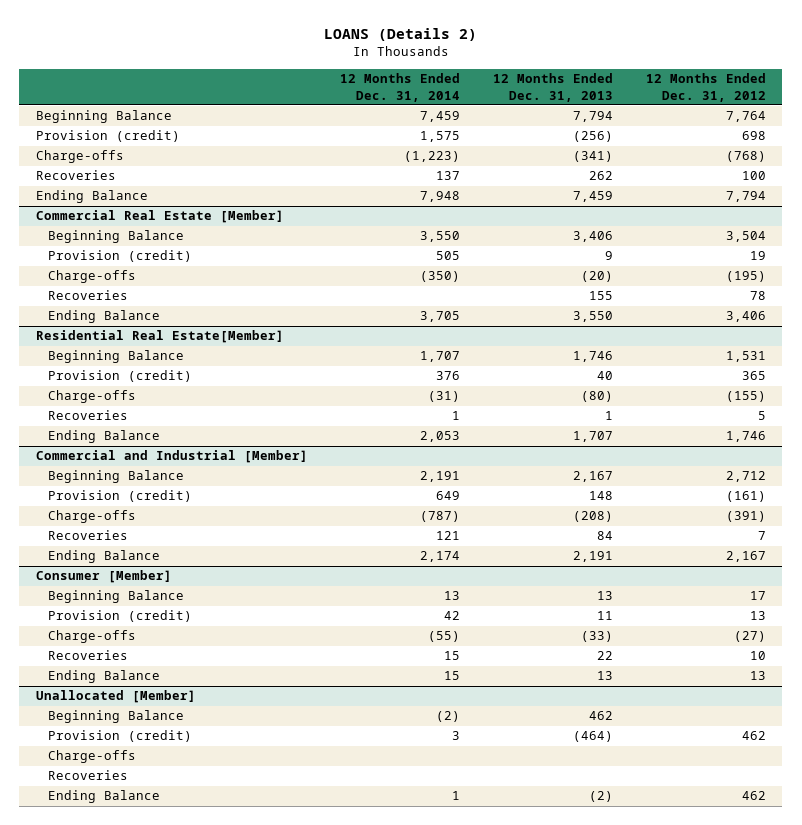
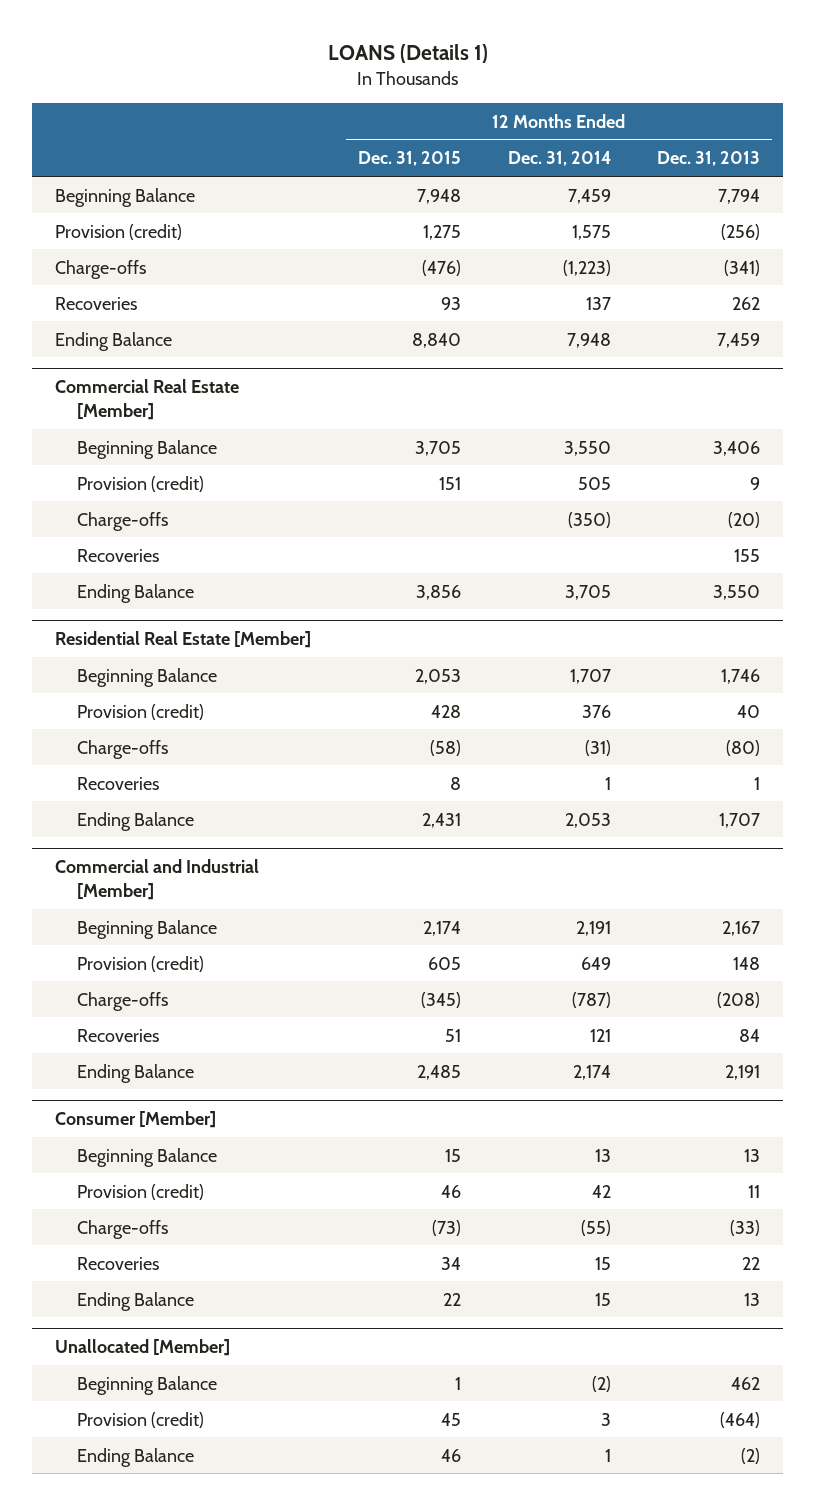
- LOANS (Details 2)
+ LOANS (Details 1)
- | 12 Months Ended Dec. 31, 2014 | 12 Months Ended Dec. 31, 2013 | 12 Months Ended Dec. 31, 2012
+ | 12 Months Ended Dec. 31, 2015 | 12 Months Ended Dec. 31, 2014 | 12 Months Ended Dec. 31, 2013
- Residential Real Estate[Member]
+ Residential Real Estate [Member]
@ Unallocated [Member]
- Charge-offs
- Recoveries

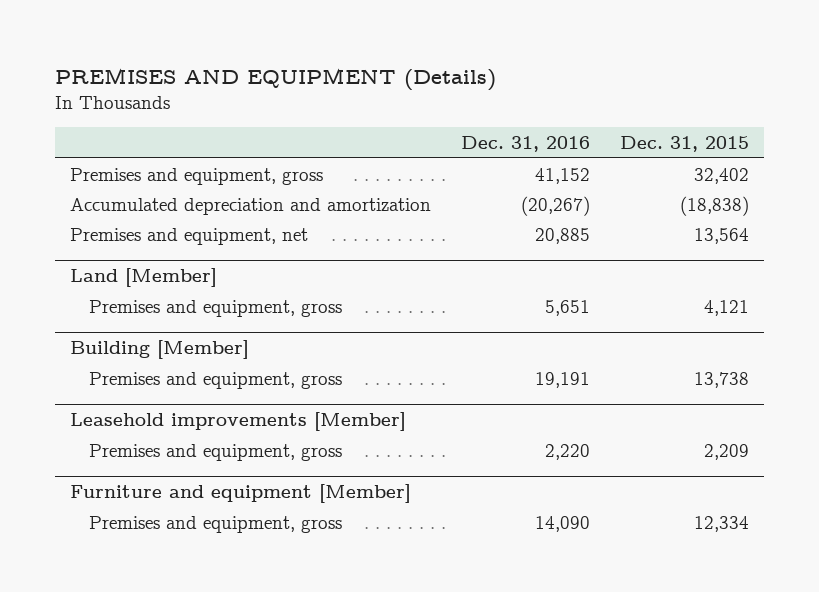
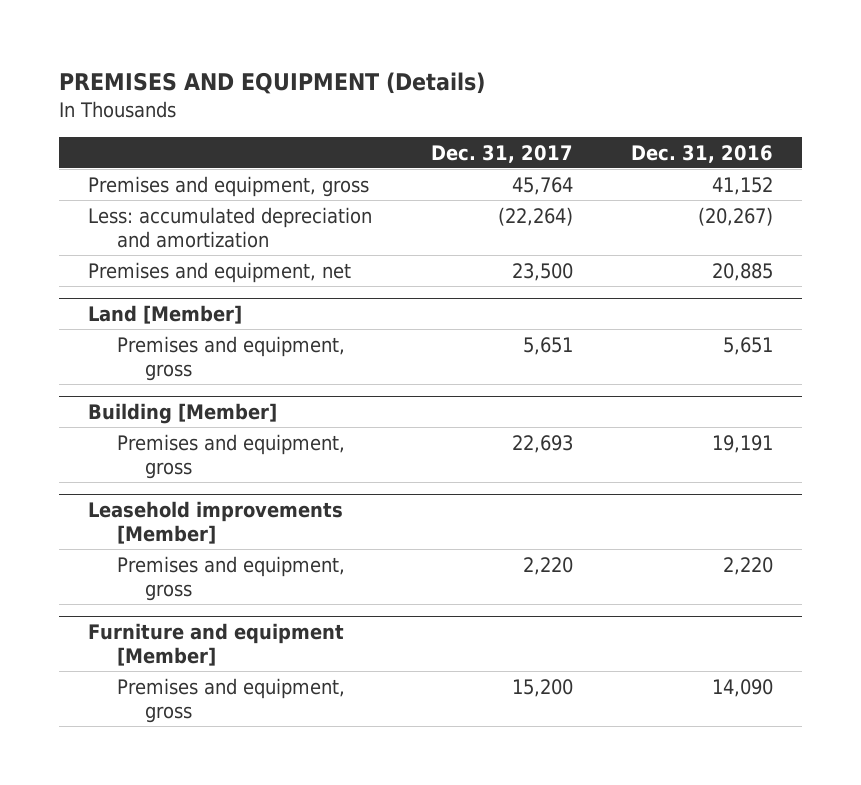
- | Dec. 31, 2016 | Dec. 31, 2015
+ | Dec. 31, 2017 | Dec. 31, 2016
- Accumulated depreciation and amortization | (20,267) | (18,838)
+ Less: accumulated depreciation and amortization | (22,264) | (20,267)

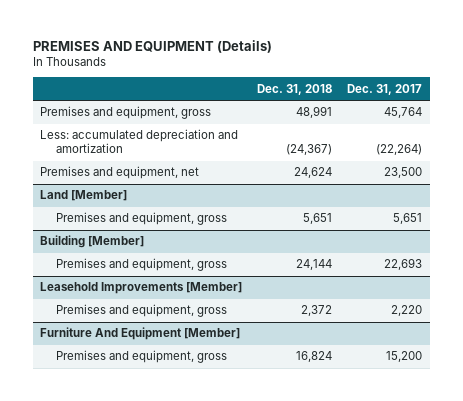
- | Dec. 31, 2017 | Dec. 31, 2016
+ | Dec. 31, 2018 | Dec. 31, 2017
- Leasehold improvements [Member]
+ Leasehold Improvements [Member]
- Furniture and equipment [Member]
+ Furniture And Equipment [Member]

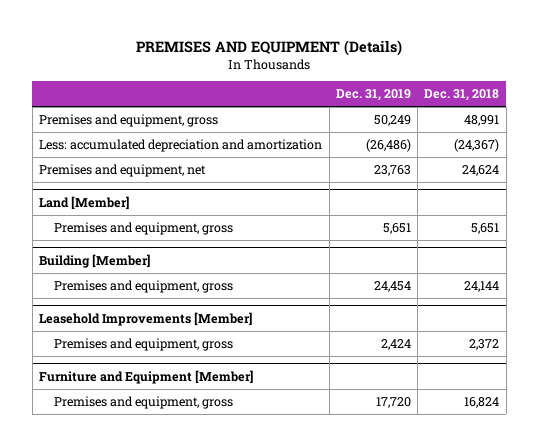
- | Dec. 31, 2018 | Dec. 31, 2017
+ | Dec. 31, 2019 | Dec. 31, 2018
- Furniture And Equipment [Member]
+ Furniture and Equipment [Member]

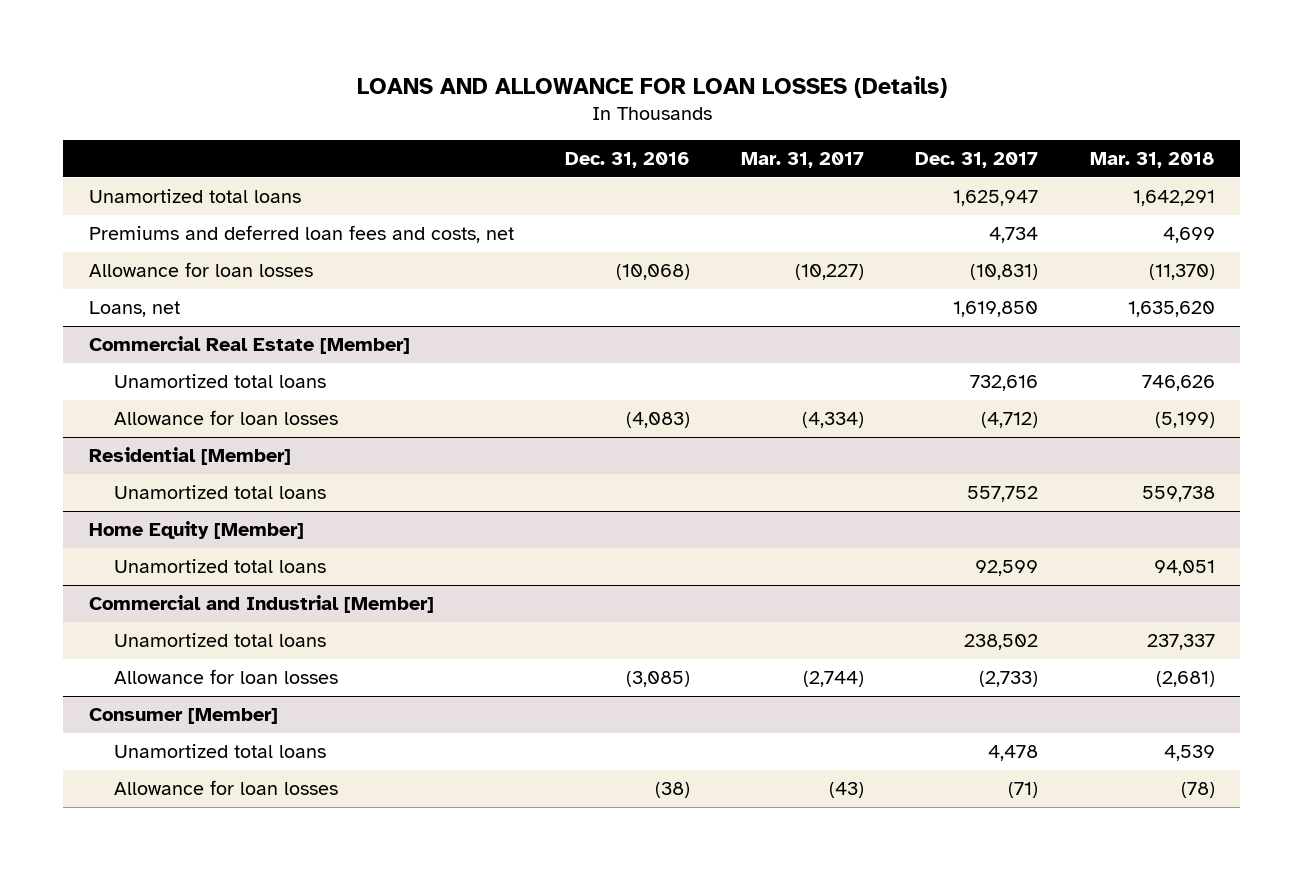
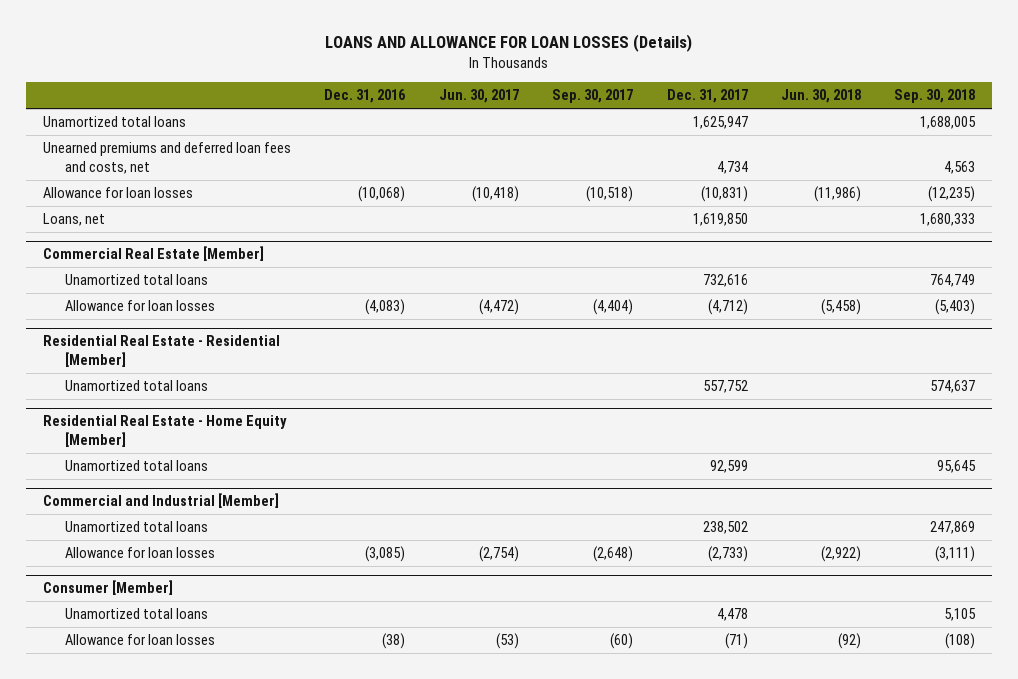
- | Dec. 31, 2016 | Mar. 31, 2017 | Dec. 31, 2017 | Mar. 31, 2018
+ | Dec. 31, 2016 | Jun. 30, 2017 | Sep. 30, 2017 | Dec. 31, 2017 | Jun. 30, 2018 | Sep. 30, 2018
- Premiums and deferred loan fees and costs, net | | | 4,734 | 4,699
+ Unearned premiums and deferred loan fees and costs, net | | | | 4,734 | | 4,563
- Residential [Member]
+ Residential Real Estate - Residential [Member]
- Home Equity [Member]
+ Residential Real Estate - Home Equity [Member]

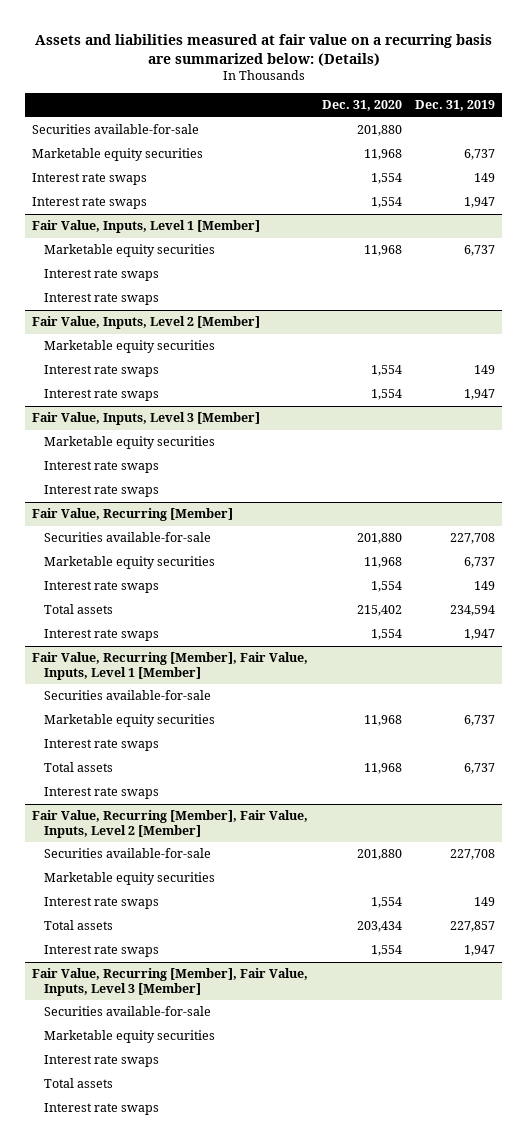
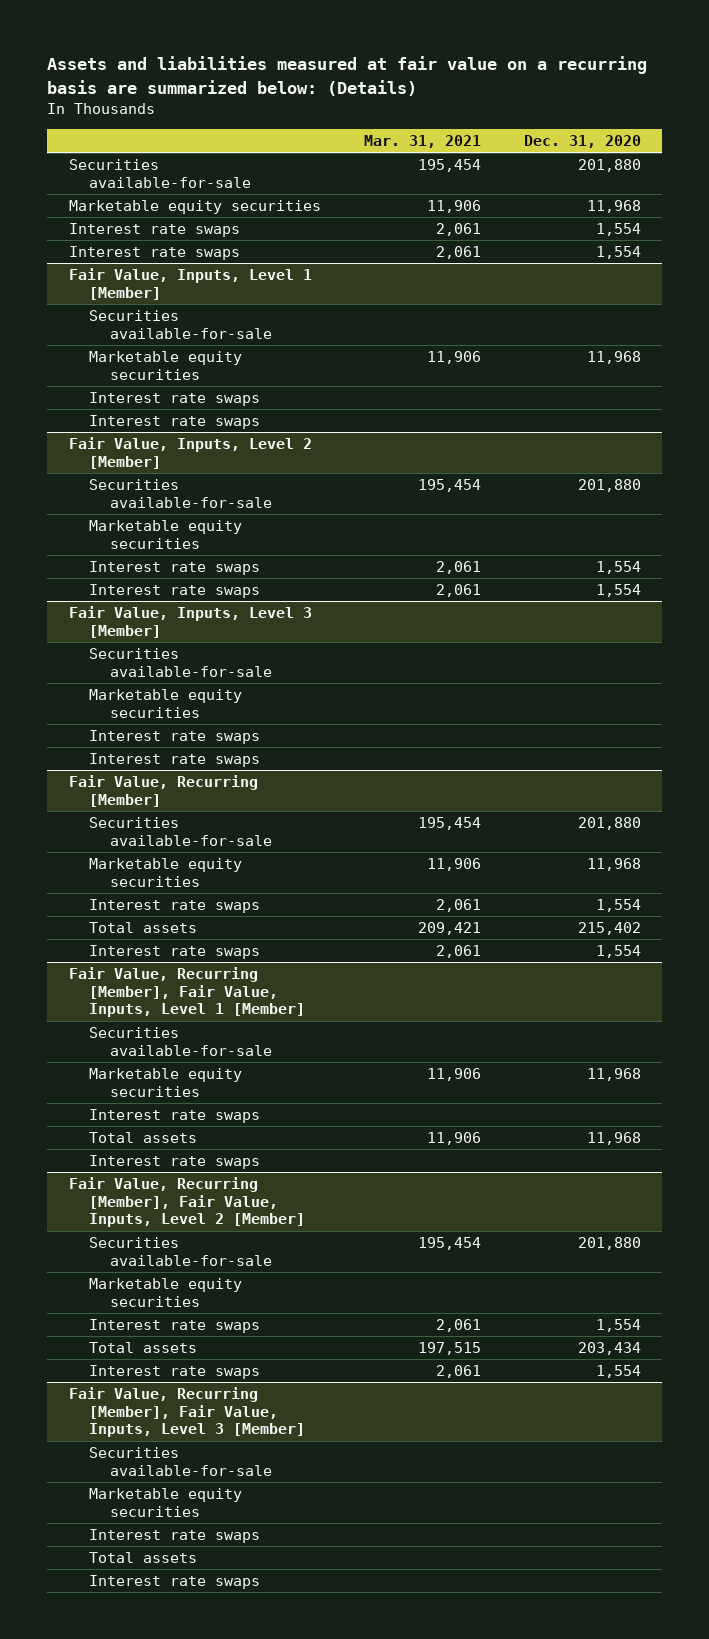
- | Dec. 31, 2020 | Dec. 31, 2019
+ | Mar. 31, 2021 | Dec. 31, 2020
@ Fair Value, Inputs, Level 1 [Member]
+ Securities available-for-sale
@ Fair Value, Inputs, Level 2 [Member]
+ Securities available-for-sale | 195,454 | 201,880
@ Fair Value, Inputs, Level 3 [Member]
+ Securities available-for-sale

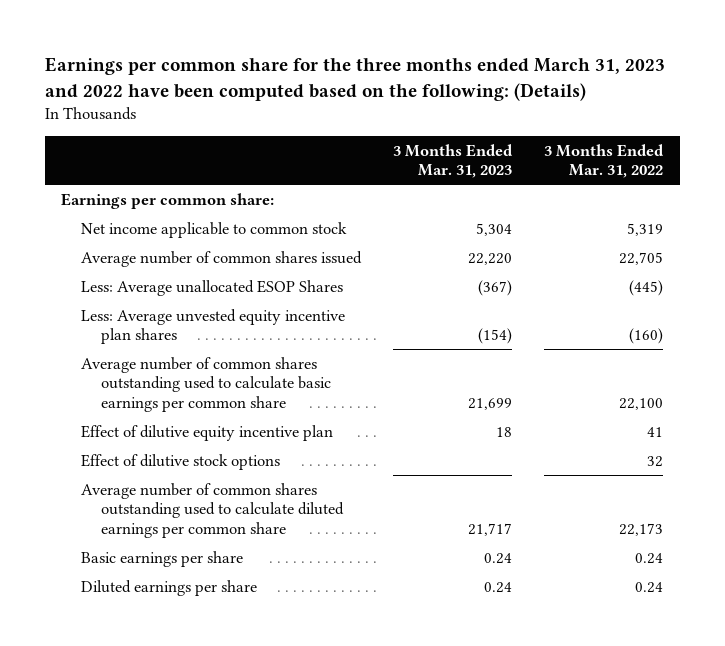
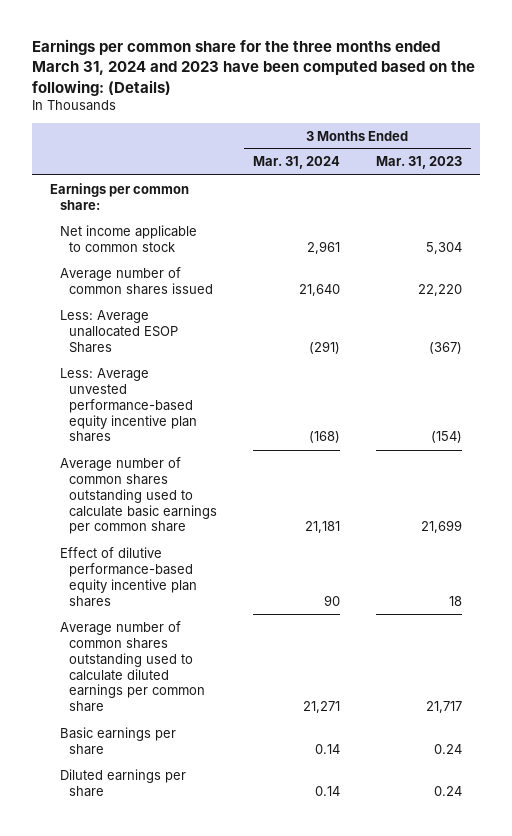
- Earnings per common share for the three months ended March 31, 2023 and 2022 have been computed based on the following: (Details)
+ Earnings per common share for the three months ended March 31, 2024 and 2023 have been computed based on the following: (Details)
- | 3 Months Ended Mar. 31, 2023 | 3 Months Ended Mar. 31, 2022
+ | 3 Months Ended Mar. 31, 2024 | 3 Months Ended Mar. 31, 2023
- Less: Average unvested equity incentive plan shares | (154) | (160)
+ Less: Average unvested performance-based equity incentive plan shares | (168) | (154)
- Effect of dilutive equity incentive plan | 18 | 41
- Effect of dilutive stock options | | 32
+ Effect of dilutive performance-based equity incentive plan shares | 90 | 18

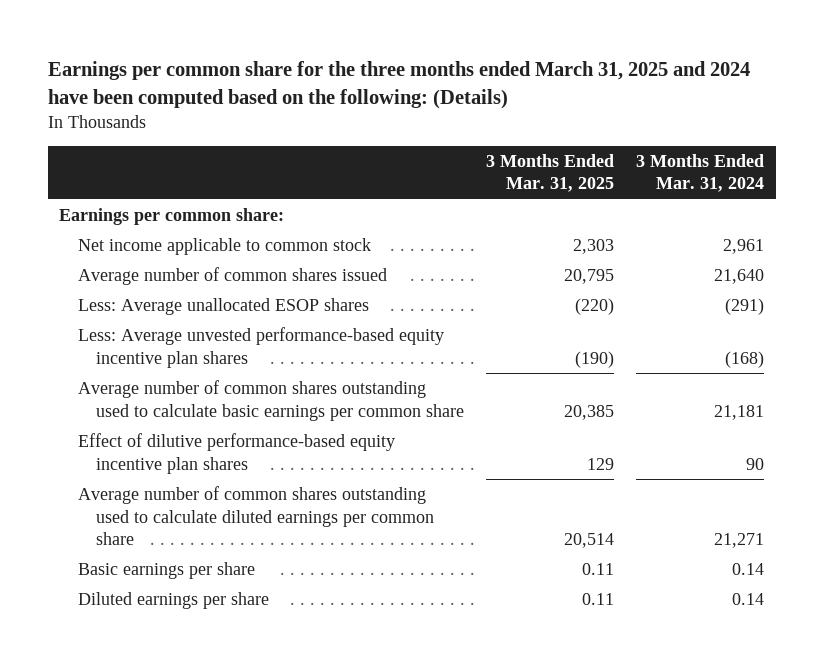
- Earnings per common share for the three months ended March 31, 2024 and 2023 have been computed based on the following: (Details)
+ Earnings per common share for the three months ended March 31, 2025 and 2024 have been computed based on the following: (Details)
- | 3 Months Ended Mar. 31, 2024 | 3 Months Ended Mar. 31, 2023
+ | 3 Months Ended Mar. 31, 2025 | 3 Months Ended Mar. 31, 2024
- Less: Average unallocated ESOP Shares | (291) | (367)
+ Less: Average unallocated ESOP shares | (220) | (291)

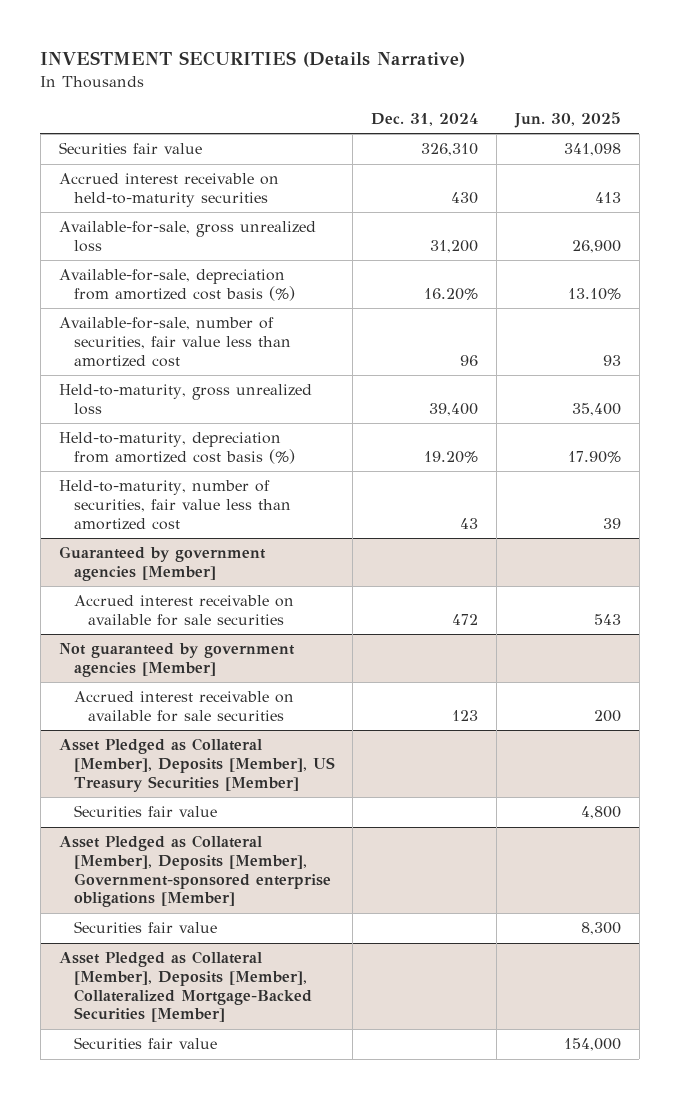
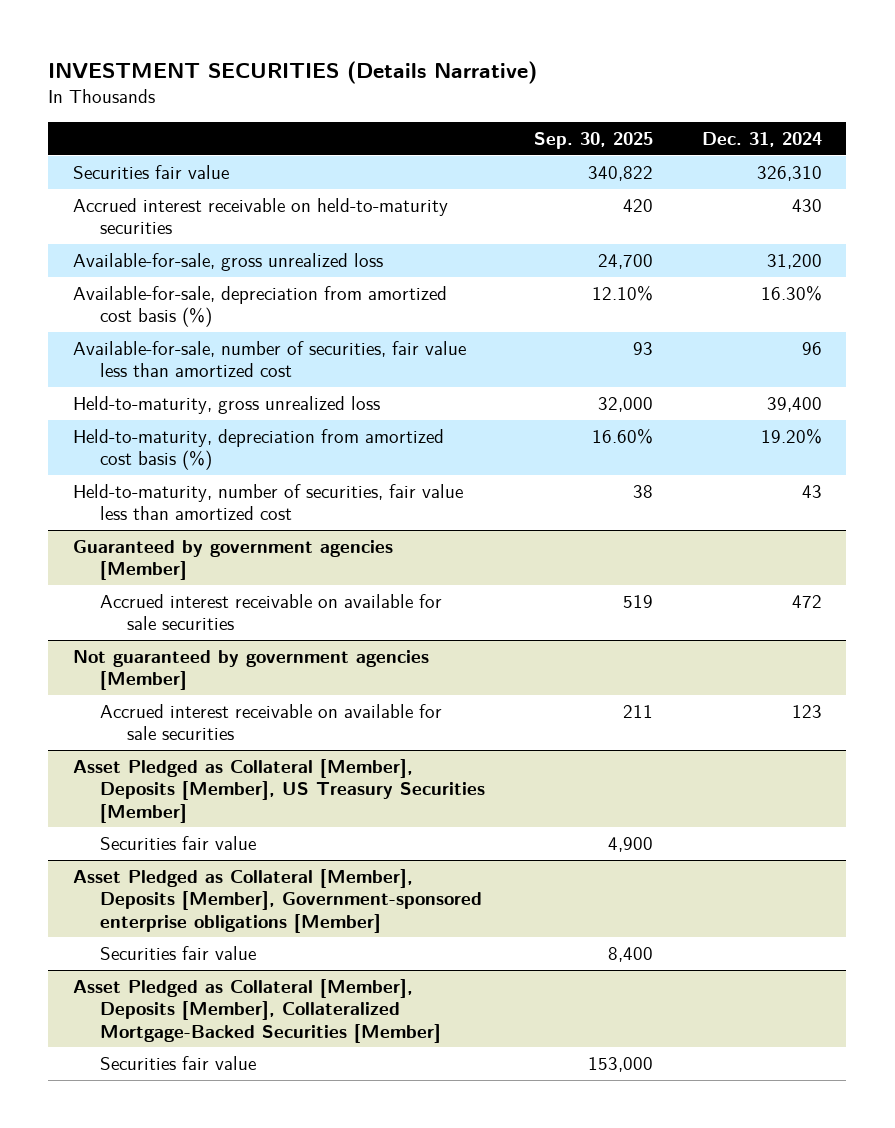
- | Dec. 31, 2024 | Jun. 30, 2025
+ | Sep. 30, 2025 | Dec. 31, 2024
- Available-for-sale, depreciation from amortized cost basis (%) | 16.20% | 13.10%
+ Available-for-sale, depreciation from amortized cost basis (%) | 12.10% | 16.30%

